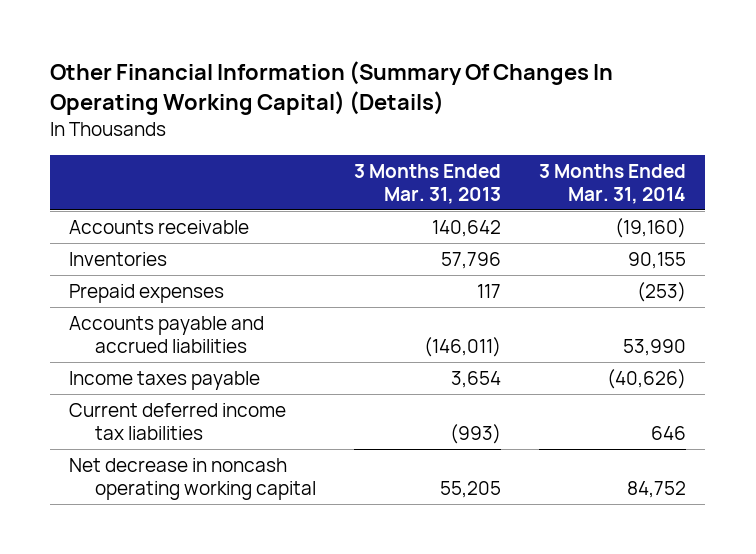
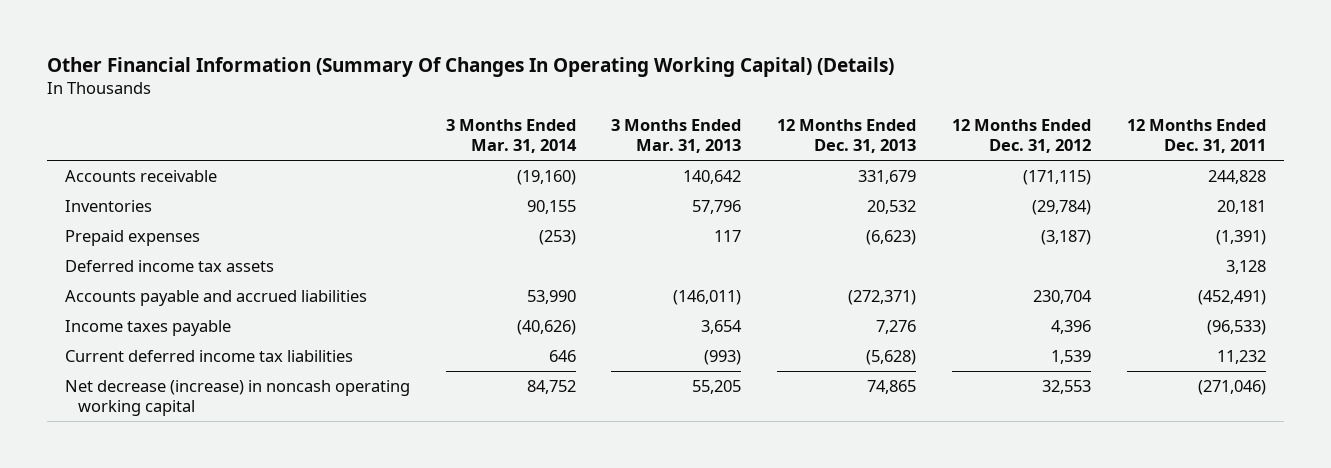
- | 3 Months Ended Mar. 31, 2013 | 3 Months Ended Mar. 31, 2014
+ | 3 Months Ended Mar. 31, 2014 | 3 Months Ended Mar. 31, 2013 | 12 Months Ended Dec. 31, 2013 | 12 Months Ended Dec. 31, 2012 | 12 Months Ended Dec. 31, 2011
+ Deferred income tax assets | | | | | 3,128
- Net decrease in noncash operating working capital | 55,205 | 84,752
+ Net decrease (increase) in noncash operating working capital | 84,752 | 55,205 | 74,865 | 32,553 | (271,046)

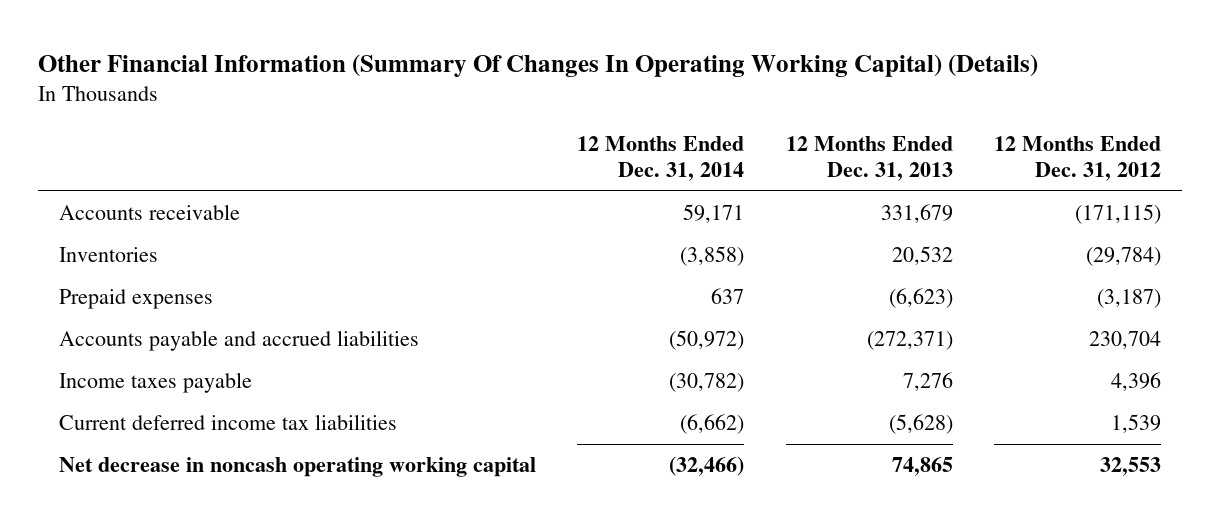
- | 3 Months Ended Mar. 31, 2014 | 3 Months Ended Mar. 31, 2013 | 12 Months Ended Dec. 31, 2013 | 12 Months Ended Dec. 31, 2012 | 12 Months Ended Dec. 31, 2011
+ | 12 Months Ended Dec. 31, 2014 | 12 Months Ended Dec. 31, 2013 | 12 Months Ended Dec. 31, 2012
- Deferred income tax assets | | | | | 3,128
- Net decrease (increase) in noncash operating working capital | 84,752 | 55,205 | 74,865 | 32,553 | (271,046)
+ Net decrease in noncash operating working capital | (32,466) | 74,865 | 32,553

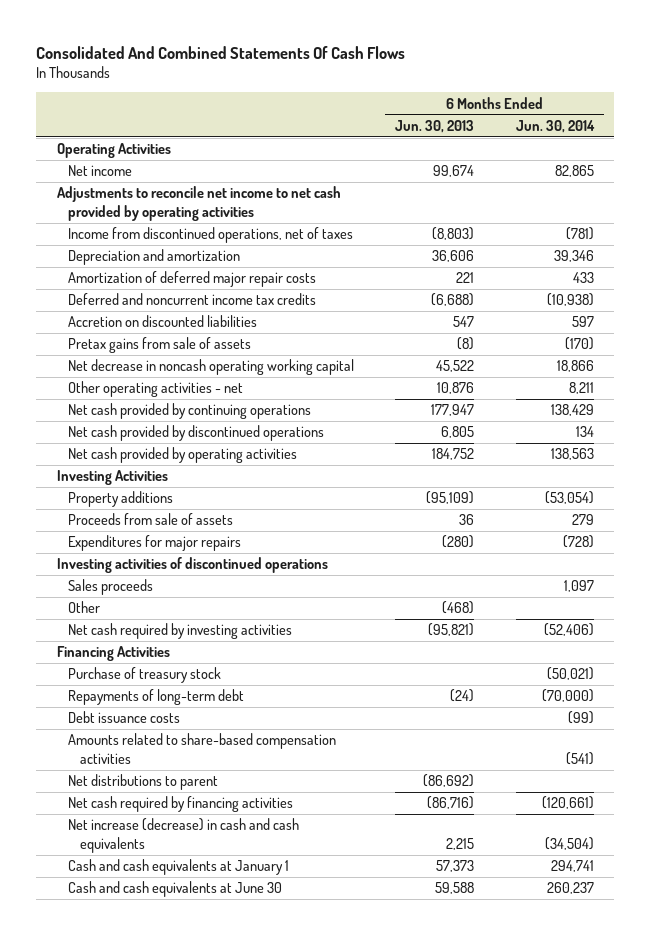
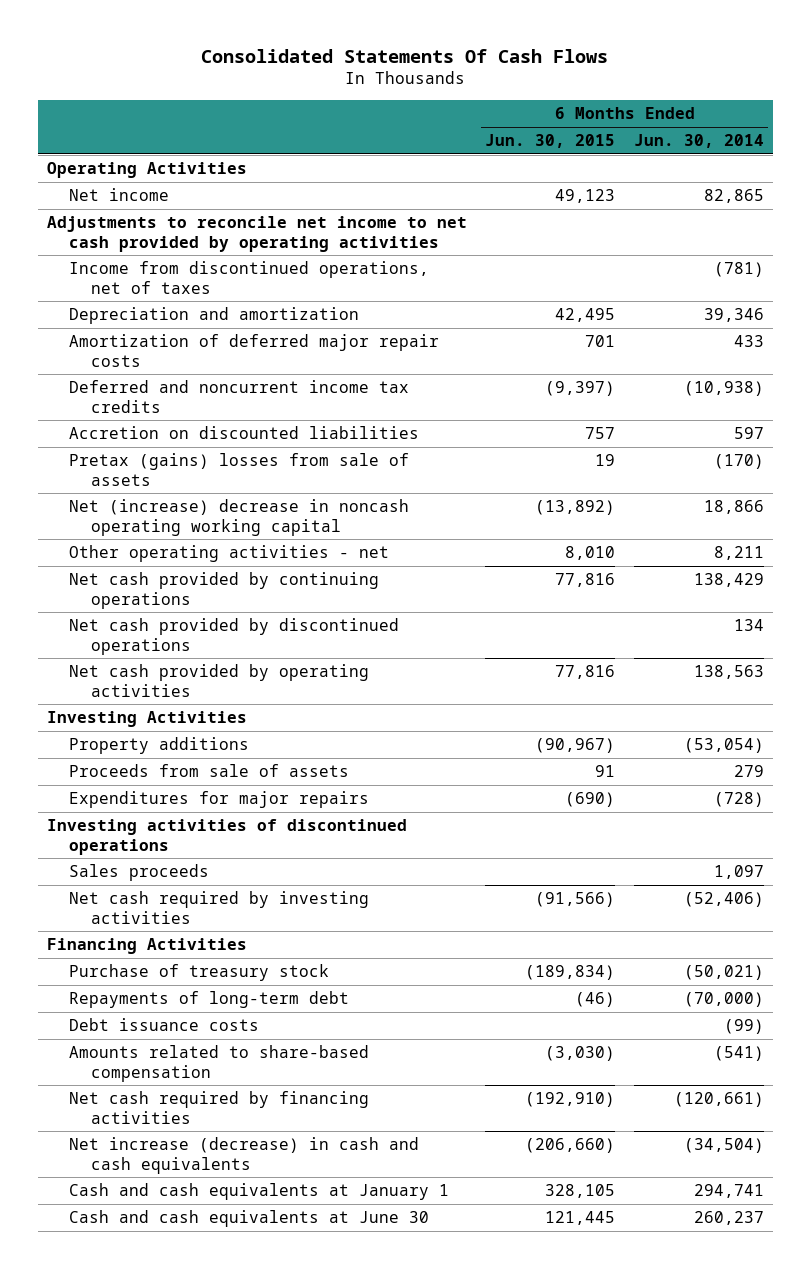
- Consolidated And Combined Statements Of Cash Flows
+ Consolidated Statements Of Cash Flows
- | 6 Months Ended Jun. 30, 2013 | 6 Months Ended Jun. 30, 2014
+ | 6 Months Ended Jun. 30, 2015 | 6 Months Ended Jun. 30, 2014
- Pretax gains from sale of assets | (8) | (170)
- Net decrease in noncash operating working capital | 45,522 | 18,866
+ Pretax (gains) losses from sale of assets | 19 | (170)
+ Net (increase) decrease in noncash operating working capital | (13,892) | 18,866
- Other | (468) |
- Amounts related to share-based compensation activities | | (541)
- Net distributions to parent | (86,692) |
+ Amounts related to share-based compensation | (3,030) | (541)

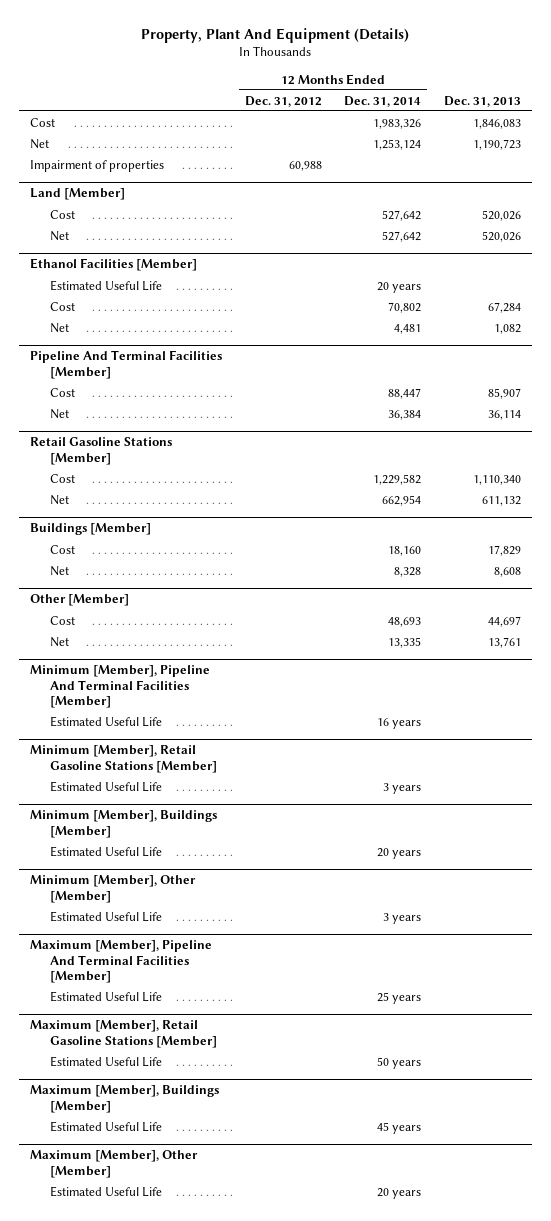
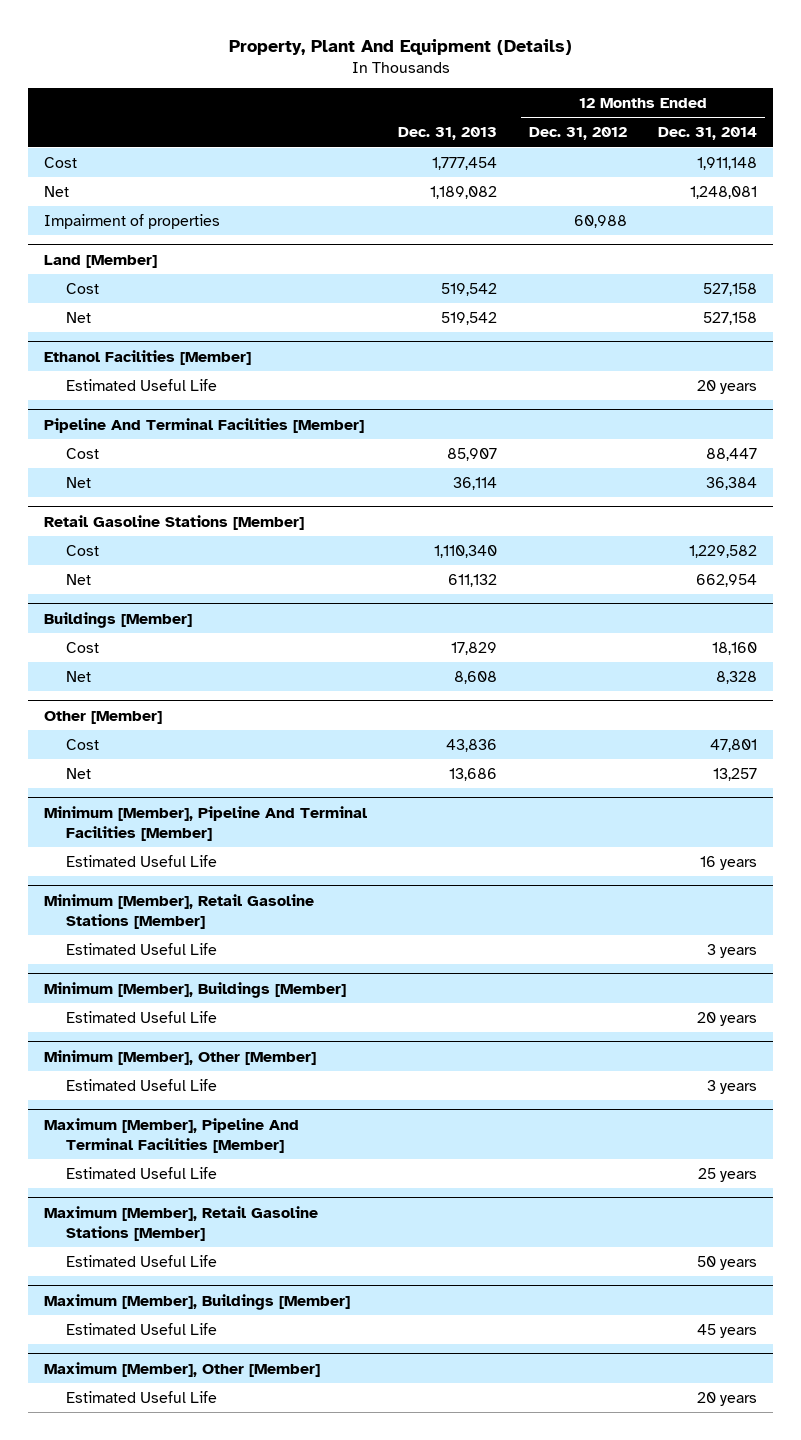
- | 12 Months Ended Dec. 31, 2012 | 12 Months Ended Dec. 31, 2014 | Dec. 31, 2013
+ | Dec. 31, 2013 | 12 Months Ended Dec. 31, 2012 | 12 Months Ended Dec. 31, 2014
- Cost | | 1,983,326 | 1,846,083
- Net | | 1,253,124 | 1,190,723
+ Cost | 1,777,454 | | 1,911,148
+ Net | 1,189,082 | | 1,248,081
@ Land [Member]
- Cost | | 527,642 | 520,026
- Net | | 527,642 | 520,026
+ Cost | 519,542 | | 527,158
+ Net | 519,542 | | 527,158
@ Ethanol Facilities [Member]
- Cost | | 70,802 | 67,284
- Net | | 4,481 | 1,082
@ Other [Member]
- Cost | | 48,693 | 44,697
- Net | | 13,335 | 13,761
+ Cost | 43,836 | | 47,801
+ Net | 13,686 | | 13,257

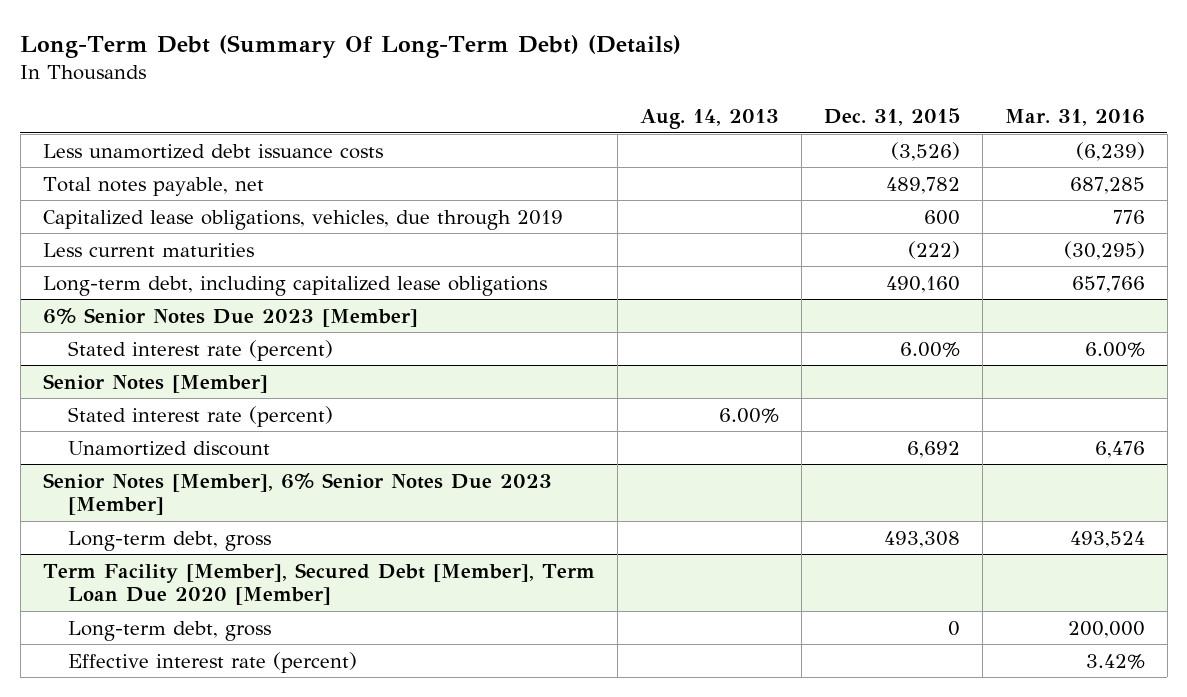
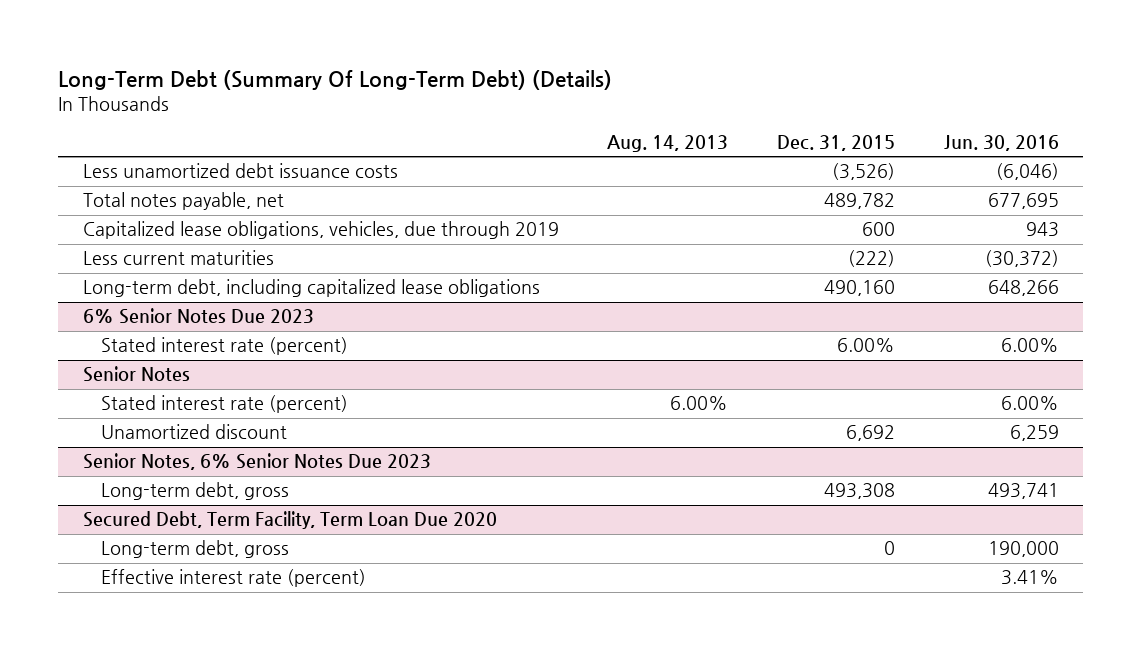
- | Aug. 14, 2013 | Dec. 31, 2015 | Mar. 31, 2016
+ | Aug. 14, 2013 | Dec. 31, 2015 | Jun. 30, 2016
- 6% Senior Notes Due 2023 [Member]
+ 6% Senior Notes Due 2023
- Senior Notes [Member]
+ Senior Notes
- Senior Notes [Member], 6% Senior Notes Due 2023 [Member]
+ Senior Notes, 6% Senior Notes Due 2023
- Term Facility [Member], Secured Debt [Member], Term Loan Due 2020 [Member]
+ Secured Debt, Term Facility, Term Loan Due 2020

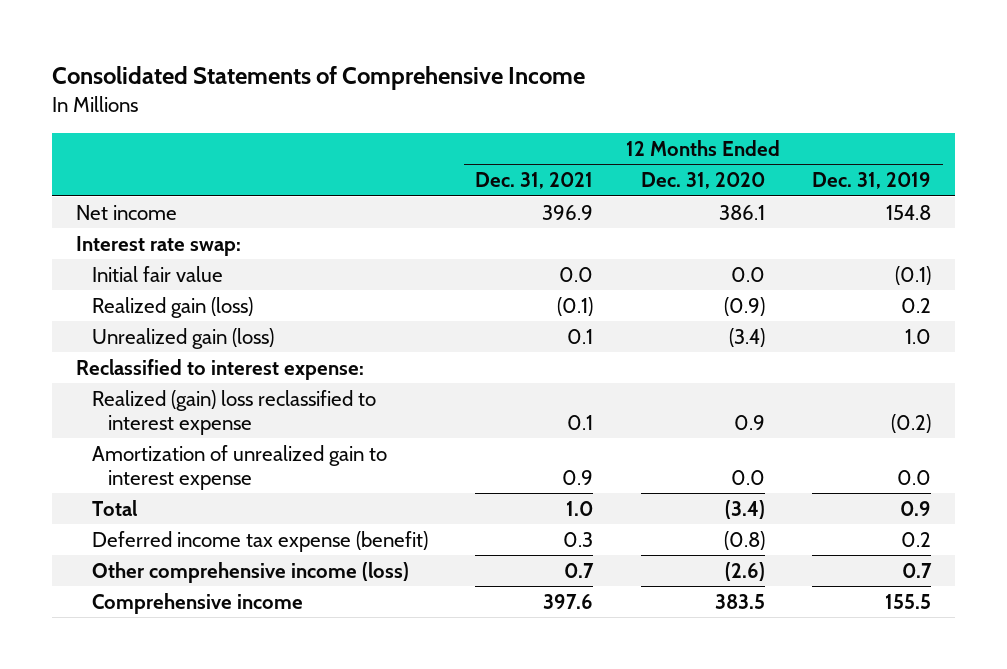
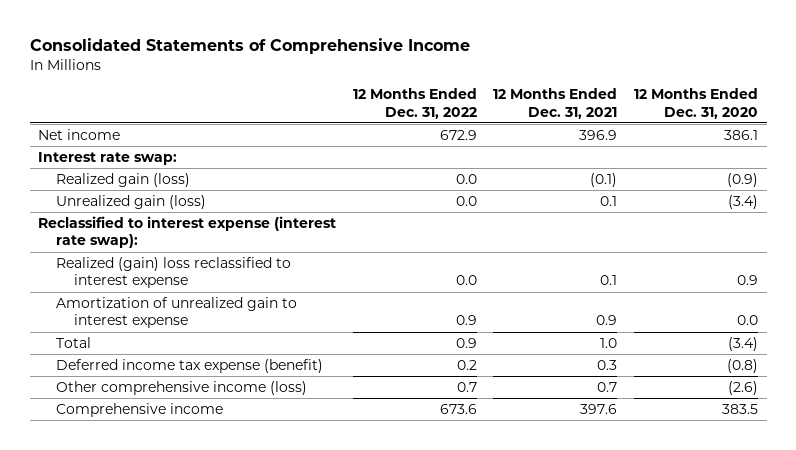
- | 12 Months Ended Dec. 31, 2021 | 12 Months Ended Dec. 31, 2020 | 12 Months Ended Dec. 31, 2019
+ | 12 Months Ended Dec. 31, 2022 | 12 Months Ended Dec. 31, 2021 | 12 Months Ended Dec. 31, 2020
- Initial fair value | 0.0 | 0.0 | (0.1)
- Reclassified to interest expense:
+ Reclassified to interest expense (interest rate swap):

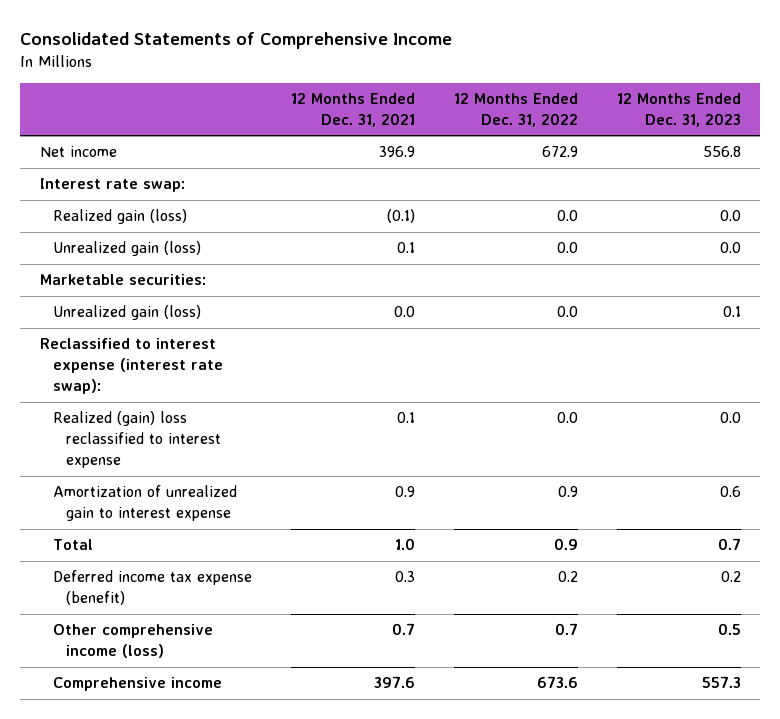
- | 12 Months Ended Dec. 31, 2022 | 12 Months Ended Dec. 31, 2021 | 12 Months Ended Dec. 31, 2020
+ | 12 Months Ended Dec. 31, 2021 | 12 Months Ended Dec. 31, 2022 | 12 Months Ended Dec. 31, 2023
+ Marketable securities:
+ Unrealized gain (loss) | 0.0 | 0.0 | 0.1

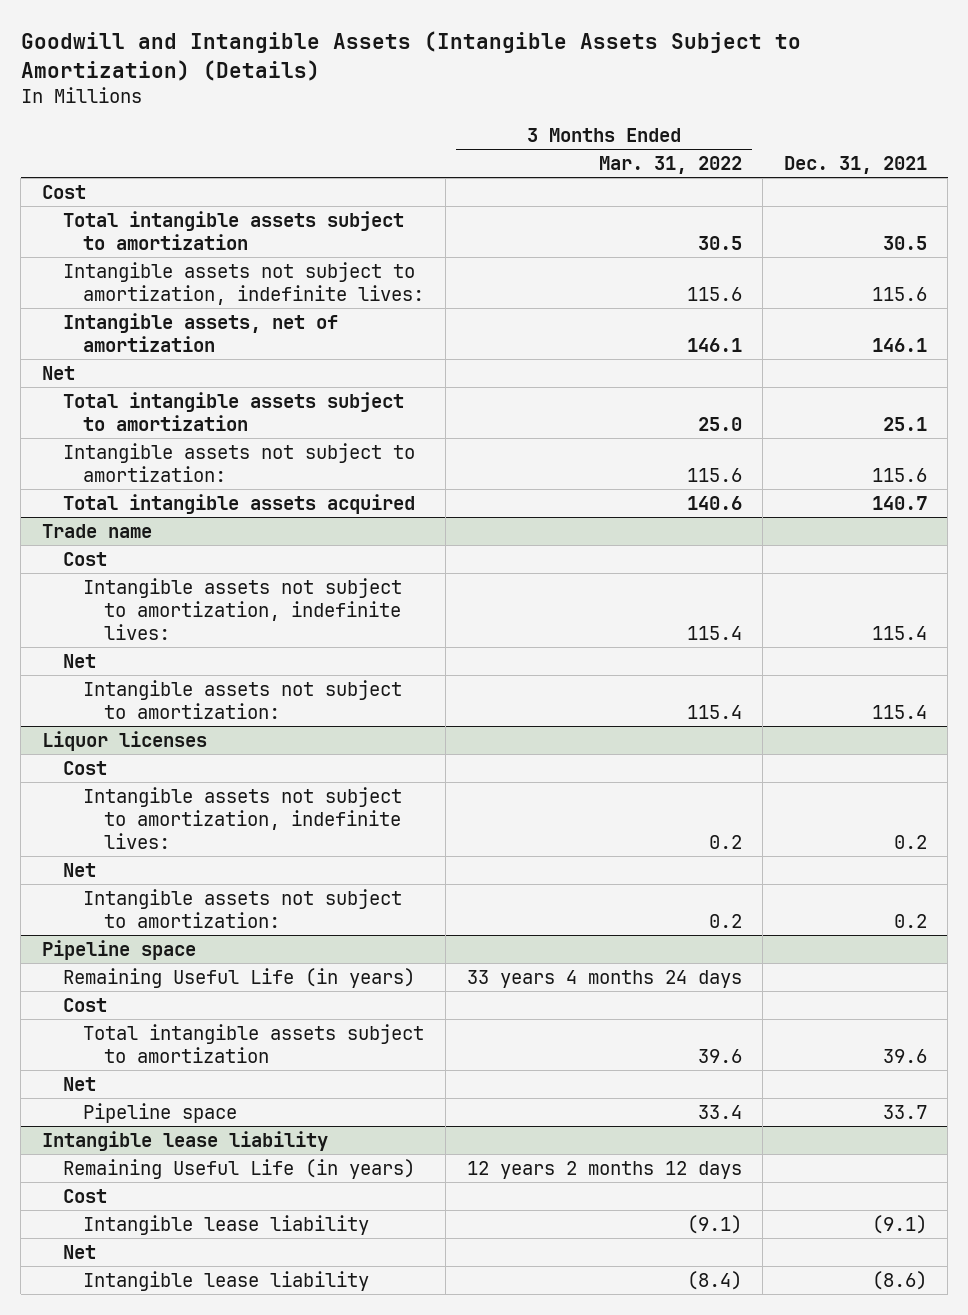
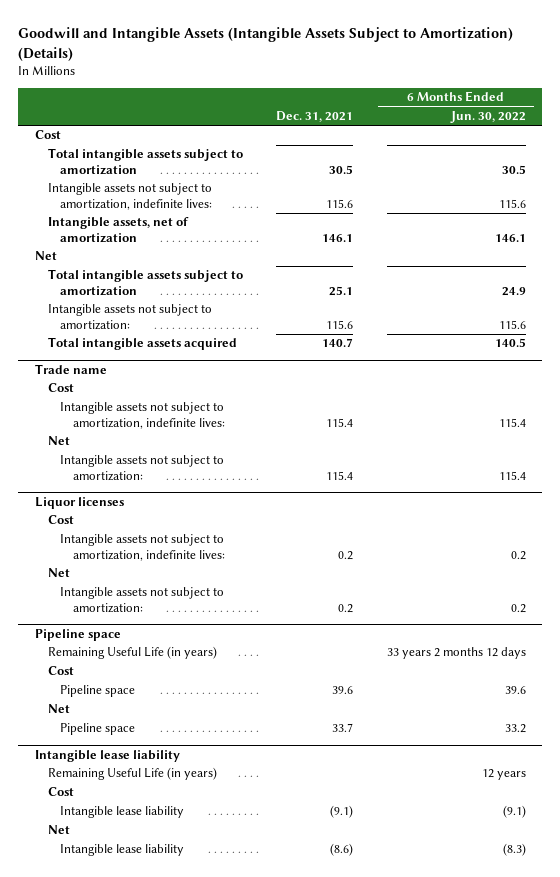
- | 3 Months Ended Mar. 31, 2022 | Dec. 31, 2021
+ | Dec. 31, 2021 | 6 Months Ended Jun. 30, 2022
@ Pipeline space
- Total intangible assets subject to amortization | 39.6 | 39.6
+ Pipeline space | 39.6 | 39.6

